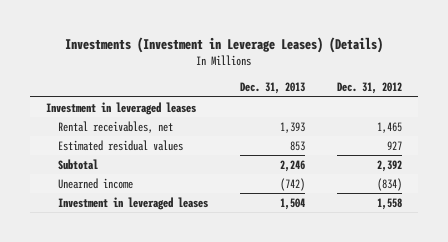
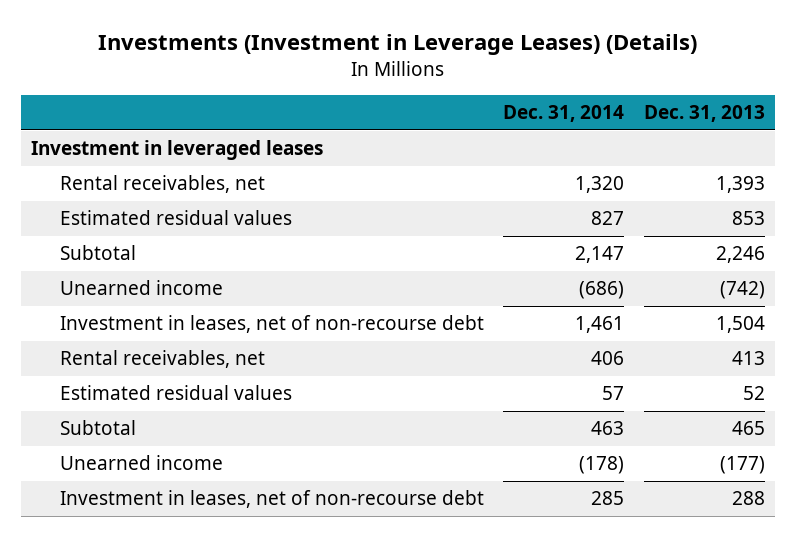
- | Dec. 31, 2013 | Dec. 31, 2012
+ | Dec. 31, 2014 | Dec. 31, 2013
- Investment in leveraged leases | 1,504 | 1,558
+ Investment in leases, net of non-recourse debt | 1,461 | 1,504
+ Rental receivables, net | 406 | 413
+ Estimated residual values | 57 | 52
+ Subtotal | 463 | 465
+ Unearned income | (178) | (177)
+ Investment in leases, net of non-recourse debt | 285 | 288

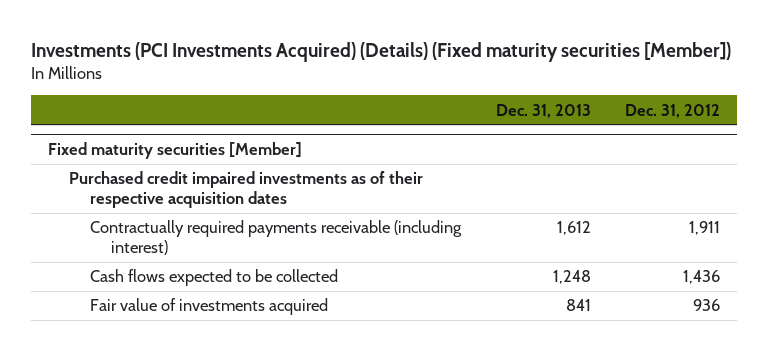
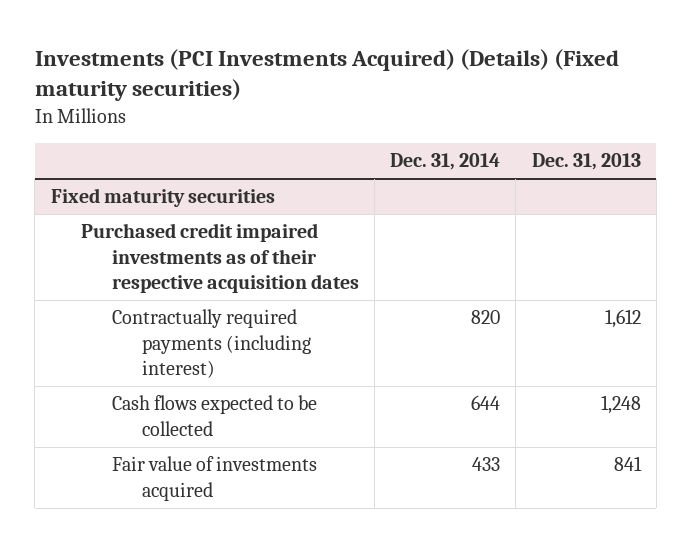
- Investments (PCI Investments Acquired) (Details) (Fixed maturity securities [Member])
+ Investments (PCI Investments Acquired) (Details) (Fixed maturity securities)
- | Dec. 31, 2013 | Dec. 31, 2012
+ | Dec. 31, 2014 | Dec. 31, 2013
- Fixed maturity securities [Member]
+ Fixed maturity securities
- Contractually required payments receivable (including interest) | 1,612 | 1,911
+ Contractually required payments (including interest) | 820 | 1,612

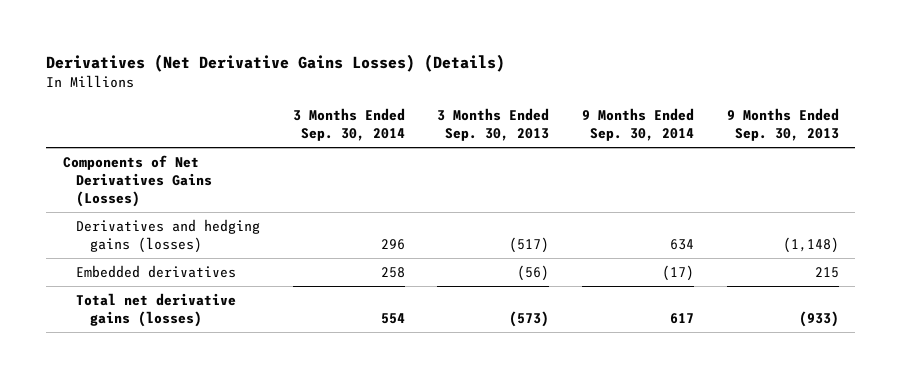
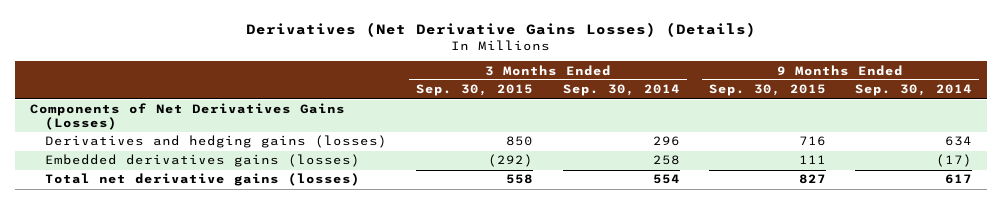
- | 3 Months Ended Sep. 30, 2014 | 3 Months Ended Sep. 30, 2013 | 9 Months Ended Sep. 30, 2014 | 9 Months Ended Sep. 30, 2013
+ | 3 Months Ended Sep. 30, 2015 | 3 Months Ended Sep. 30, 2014 | 9 Months Ended Sep. 30, 2015 | 9 Months Ended Sep. 30, 2014
- Embedded derivatives | 258 | (56) | (17) | 215
+ Embedded derivatives gains (losses) | (292) | 258 | 111 | (17)

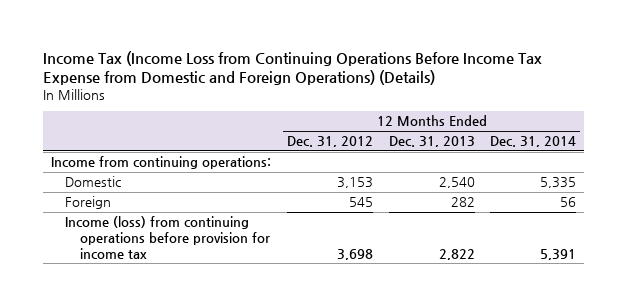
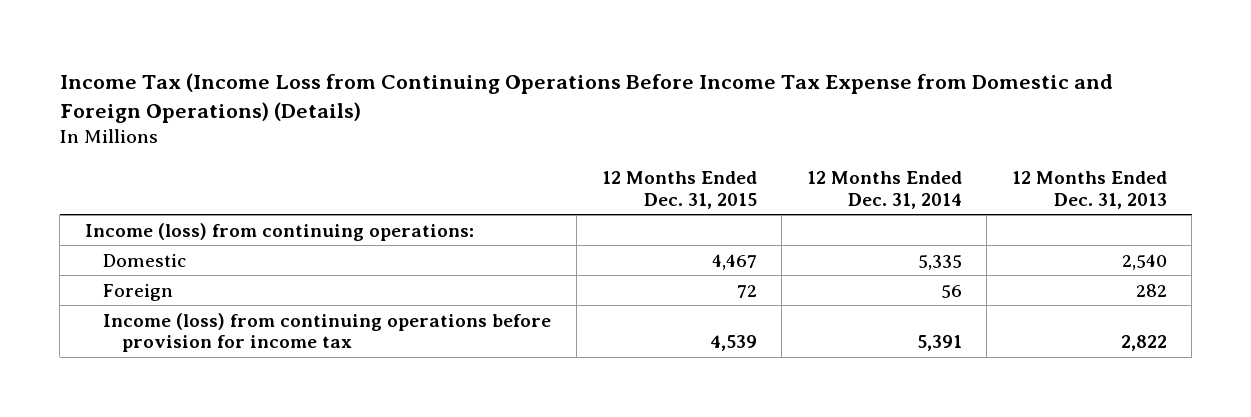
- | 12 Months Ended Dec. 31, 2012 | 12 Months Ended Dec. 31, 2013 | 12 Months Ended Dec. 31, 2014
+ | 12 Months Ended Dec. 31, 2015 | 12 Months Ended Dec. 31, 2014 | 12 Months Ended Dec. 31, 2013
- Income from continuing operations:
+ Income (loss) from continuing operations:

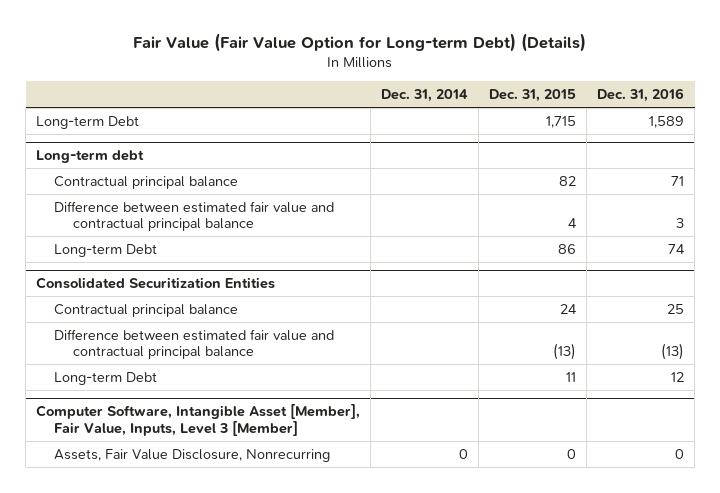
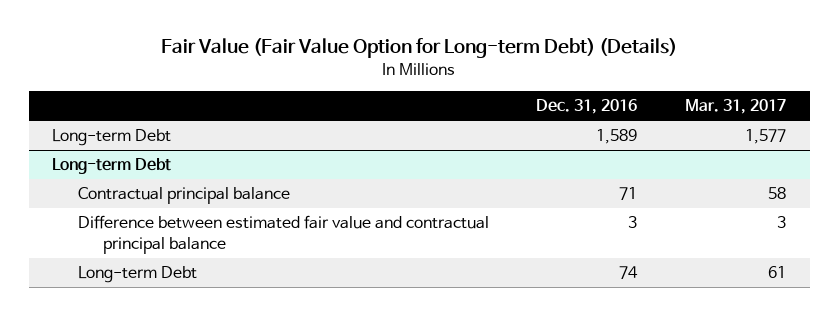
- | Dec. 31, 2014 | Dec. 31, 2015 | Dec. 31, 2016
+ | Dec. 31, 2016 | Mar. 31, 2017
- Long-term debt
+ Long-term Debt
- Consolidated Securitization Entities
- Contractual principal balance | | 24 | 25
- Difference between estimated fair value and contractual principal balance | | (13) | (13)
- Long-term Debt | | 11 | 12
- Computer Software, Intangible Asset [Member], Fair Value, Inputs, Level 3 [Member]
- Assets, Fair Value Disclosure, Nonrecurring | 0 | 0 | 0

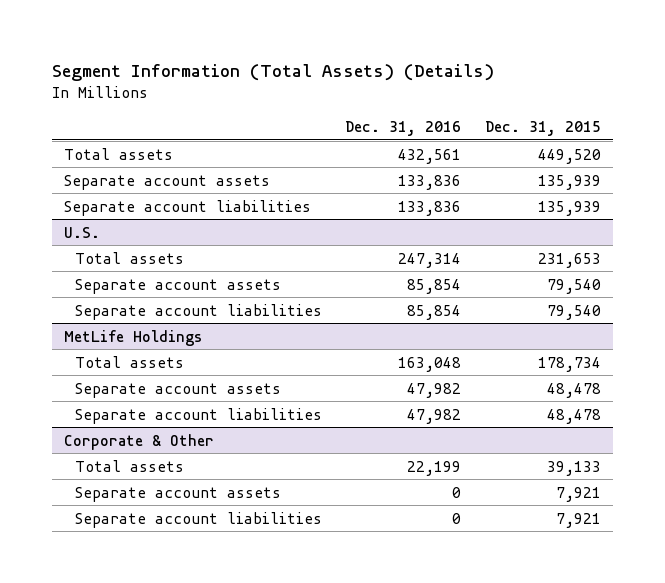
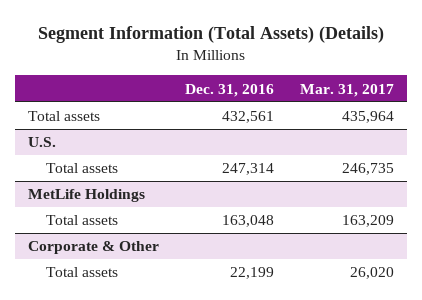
- | Dec. 31, 2016 | Dec. 31, 2015
+ | Dec. 31, 2016 | Mar. 31, 2017
- Separate account assets | 133,836 | 135,939
- Separate account liabilities | 133,836 | 135,939
@ U.S.
- Separate account assets | 85,854 | 79,540
- Separate account liabilities | 85,854 | 79,540
@ MetLife Holdings
- Separate account assets | 47,982 | 48,478
- Separate account liabilities | 47,982 | 48,478
@ Corporate & Other
- Separate account assets | 0 | 7,921
- Separate account liabilities | 0 | 7,921

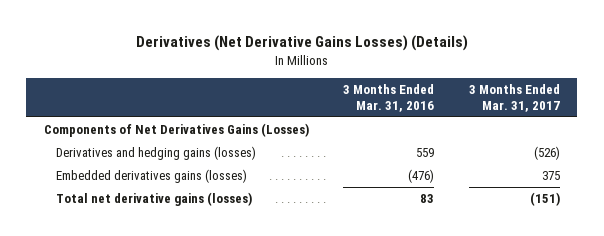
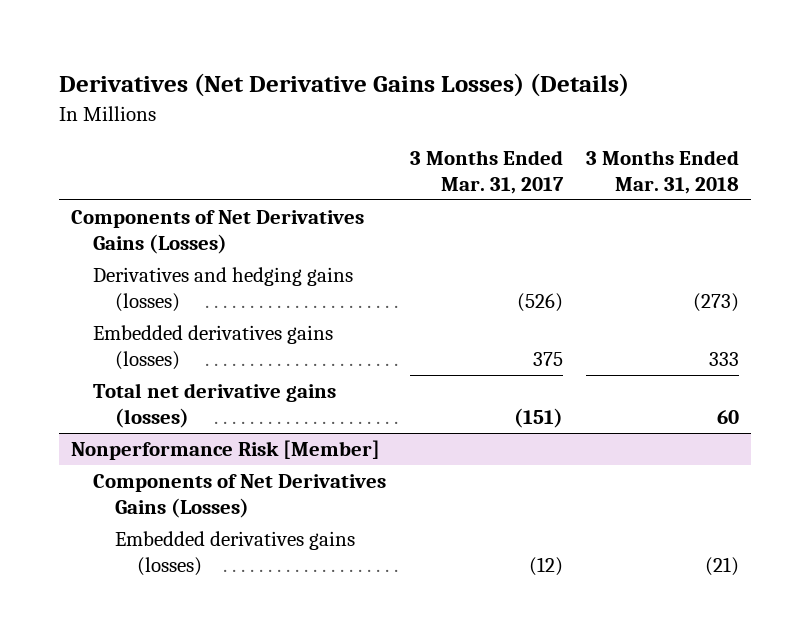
- | 3 Months Ended Mar. 31, 2016 | 3 Months Ended Mar. 31, 2017
+ | 3 Months Ended Mar. 31, 2017 | 3 Months Ended Mar. 31, 2018
+ Nonperformance Risk [Member]
+ Components of Net Derivatives Gains (Losses)
+ Embedded derivatives gains (losses) | (12) | (21)

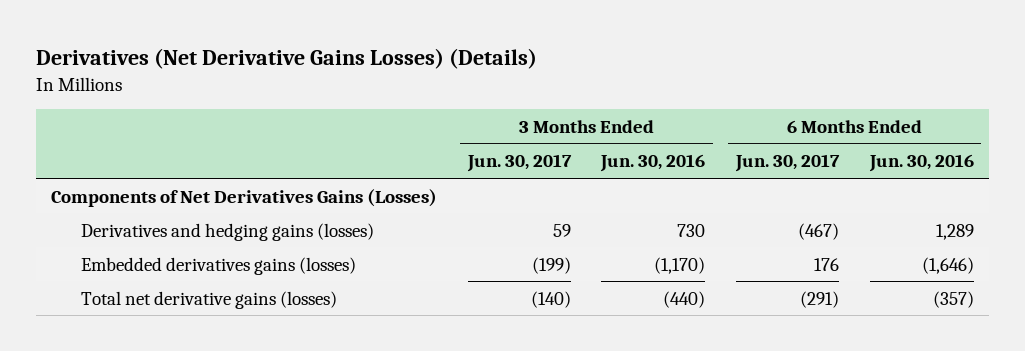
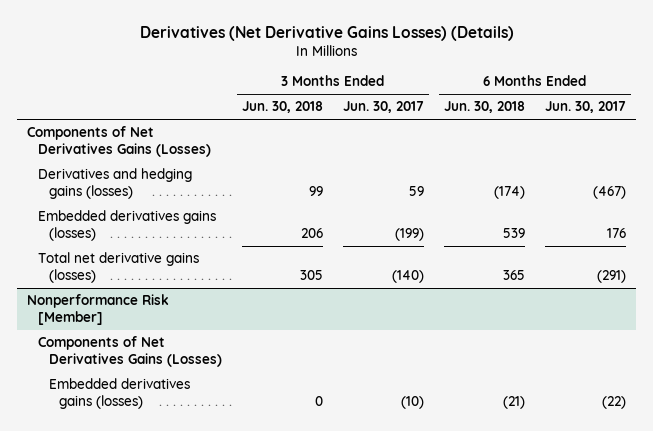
- | 3 Months Ended Jun. 30, 2017 | 3 Months Ended Jun. 30, 2016 | 6 Months Ended Jun. 30, 2017 | 6 Months Ended Jun. 30, 2016
+ | 3 Months Ended Jun. 30, 2018 | 3 Months Ended Jun. 30, 2017 | 6 Months Ended Jun. 30, 2018 | 6 Months Ended Jun. 30, 2017
+ Nonperformance Risk [Member]
+ Components of Net Derivatives Gains (Losses)
+ Embedded derivatives gains (losses) | 0 | (10) | (21) | (22)

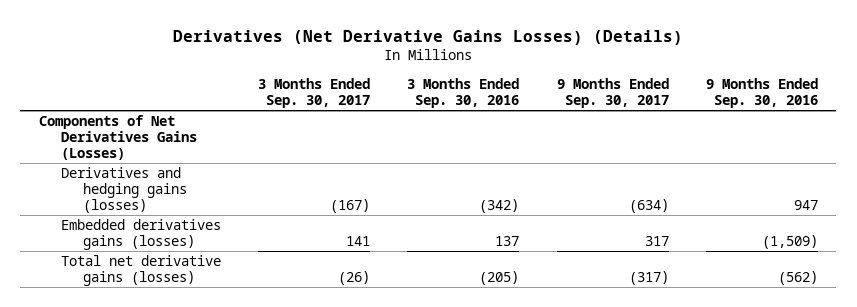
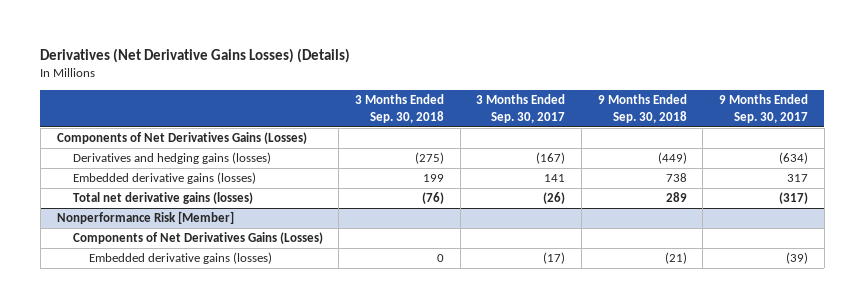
- | 3 Months Ended Sep. 30, 2017 | 3 Months Ended Sep. 30, 2016 | 9 Months Ended Sep. 30, 2017 | 9 Months Ended Sep. 30, 2016
+ | 3 Months Ended Sep. 30, 2018 | 3 Months Ended Sep. 30, 2017 | 9 Months Ended Sep. 30, 2018 | 9 Months Ended Sep. 30, 2017
- Embedded derivatives gains (losses) | 141 | 137 | 317 | (1,509)
+ Embedded derivative gains (losses) | 199 | 141 | 738 | 317
+ Nonperformance Risk [Member]
+ Components of Net Derivatives Gains (Losses)
+ Embedded derivative gains (losses) | 0 | (17) | (21) | (39)

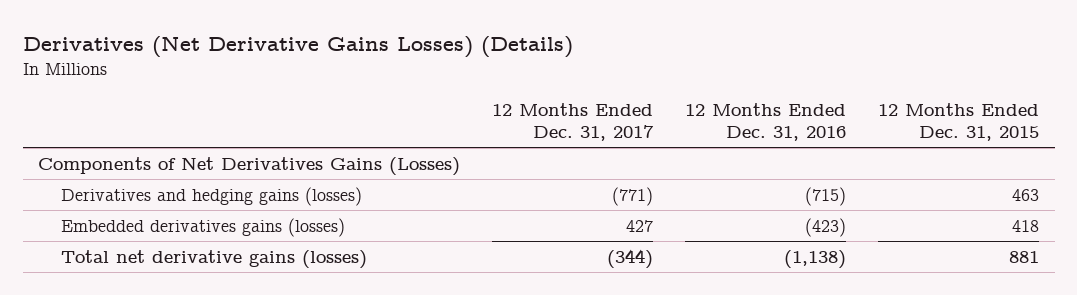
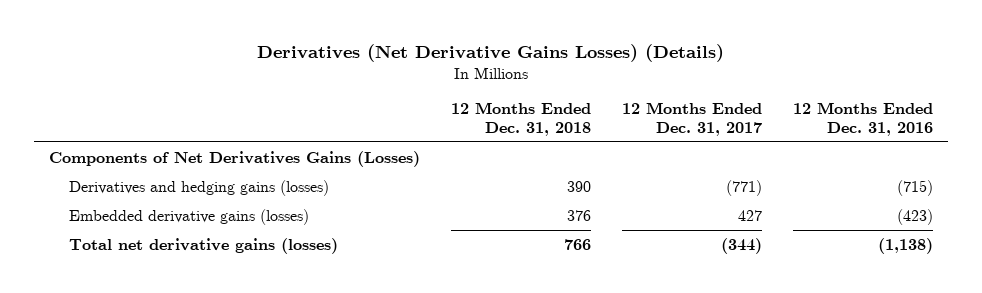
- | 12 Months Ended Dec. 31, 2017 | 12 Months Ended Dec. 31, 2016 | 12 Months Ended Dec. 31, 2015
+ | 12 Months Ended Dec. 31, 2018 | 12 Months Ended Dec. 31, 2017 | 12 Months Ended Dec. 31, 2016
- Embedded derivatives gains (losses) | 427 | (423) | 418
+ Embedded derivative gains (losses) | 376 | 427 | (423)

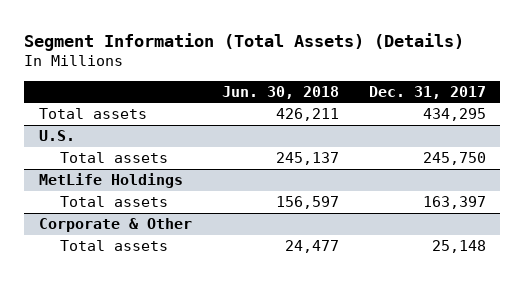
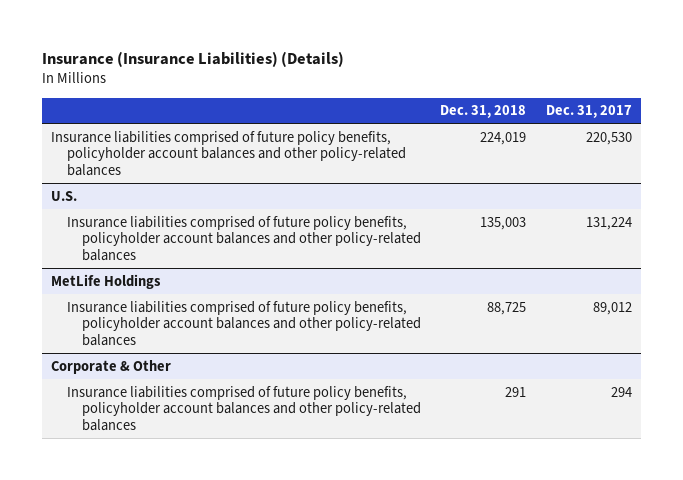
- Segment Information (Total Assets) (Details)
+ Insurance (Insurance Liabilities) (Details)
- | Jun. 30, 2018 | Dec. 31, 2017
+ | Dec. 31, 2018 | Dec. 31, 2017
- Total assets | 426,211 | 434,295
+ Insurance liabilities comprised of future policy benefits, policyholder account balances and other policy-related balances | 224,019 | 220,530
@ U.S.
- Total assets | 245,137 | 245,750
+ Insurance liabilities comprised of future policy benefits, policyholder account balances and other policy-related balances | 135,003 | 131,224
@ MetLife Holdings
- Total assets | 156,597 | 163,397
+ Insurance liabilities comprised of future policy benefits, policyholder account balances and other policy-related balances | 88,725 | 89,012
@ Corporate & Other
- Total assets | 24,477 | 25,148
+ Insurance liabilities comprised of future policy benefits, policyholder account balances and other policy-related balances | 291 | 294

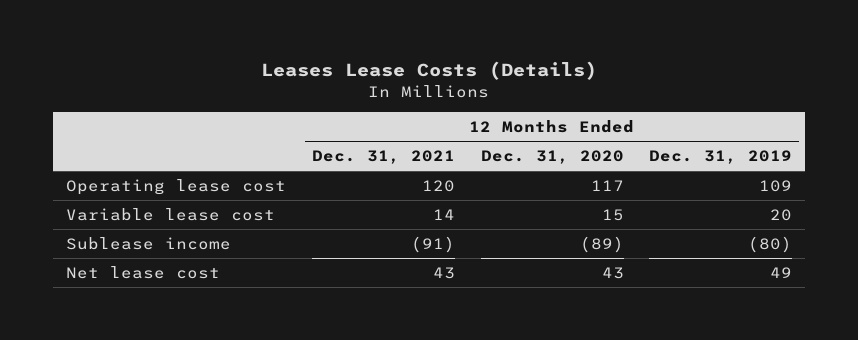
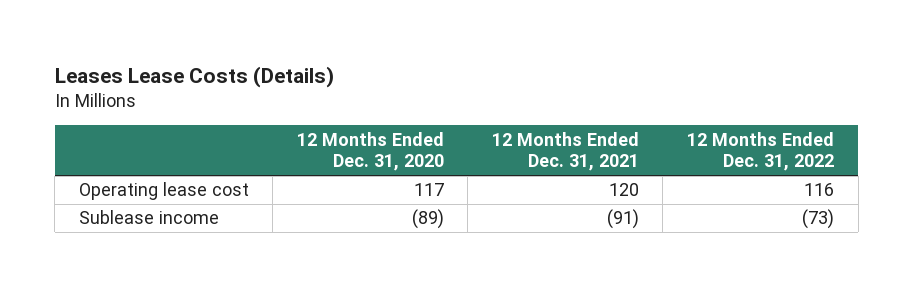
- | 12 Months Ended Dec. 31, 2021 | 12 Months Ended Dec. 31, 2020 | 12 Months Ended Dec. 31, 2019
+ | 12 Months Ended Dec. 31, 2020 | 12 Months Ended Dec. 31, 2021 | 12 Months Ended Dec. 31, 2022
- Variable lease cost | 14 | 15 | 20
- Net lease cost | 43 | 43 | 49

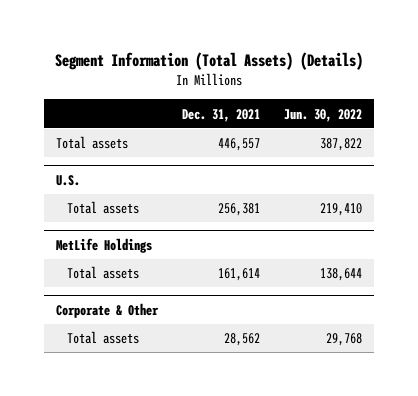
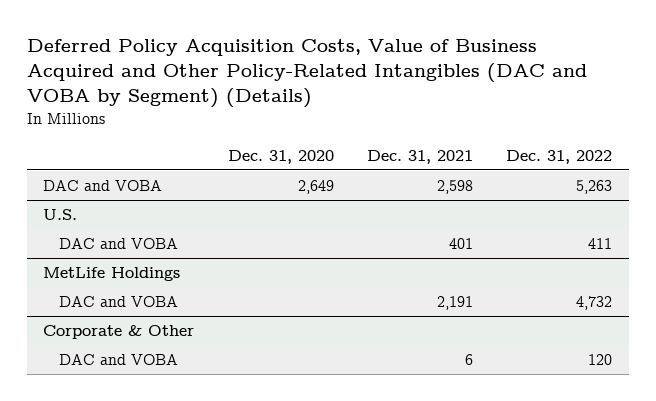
- Segment Information (Total Assets) (Details)
+ Deferred Policy Acquisition Costs, Value of Business Acquired and Other Policy-Related Intangibles (DAC and VOBA by Segment) (Details)
- | Dec. 31, 2021 | Jun. 30, 2022
+ | Dec. 31, 2020 | Dec. 31, 2021 | Dec. 31, 2022
- Total assets | 446,557 | 387,822
+ DAC and VOBA | 2,649 | 2,598 | 5,263
@ U.S.
- Total assets | 256,381 | 219,410
+ DAC and VOBA | | 401 | 411
@ MetLife Holdings
- Total assets | 161,614 | 138,644
+ DAC and VOBA | | 2,191 | 4,732
@ Corporate & Other
- Total assets | 28,562 | 29,768
+ DAC and VOBA | | 6 | 120

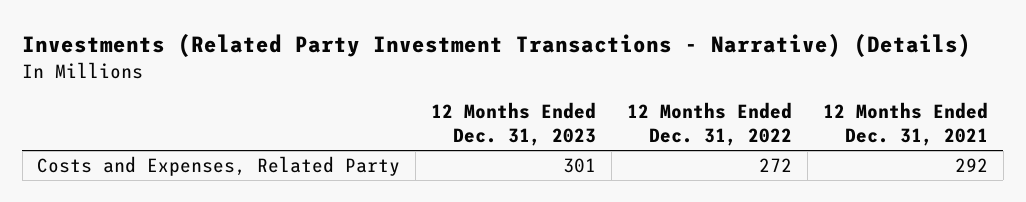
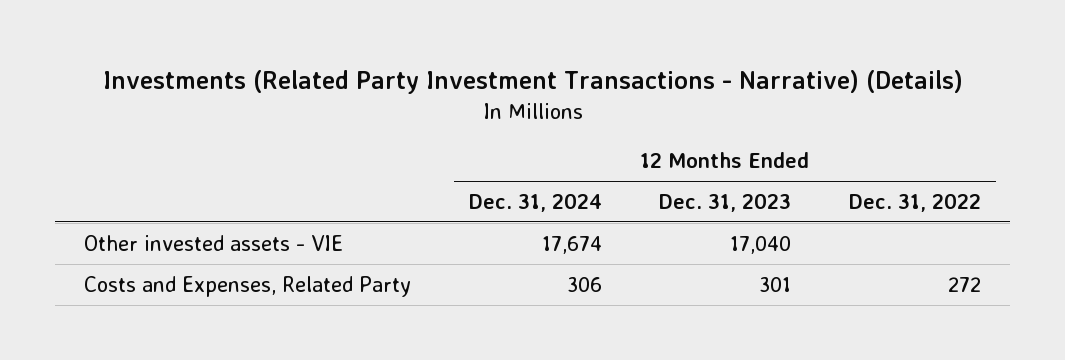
- | 12 Months Ended Dec. 31, 2023 | 12 Months Ended Dec. 31, 2022 | 12 Months Ended Dec. 31, 2021
+ | 12 Months Ended Dec. 31, 2024 | 12 Months Ended Dec. 31, 2023 | 12 Months Ended Dec. 31, 2022
+ Other invested assets - VIE | 17,674 | 17,040 |

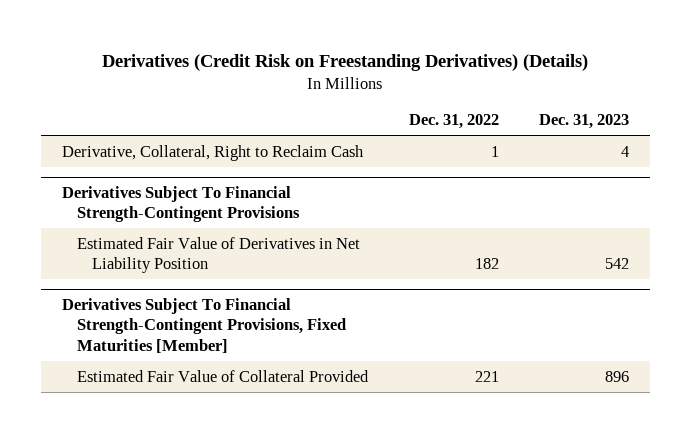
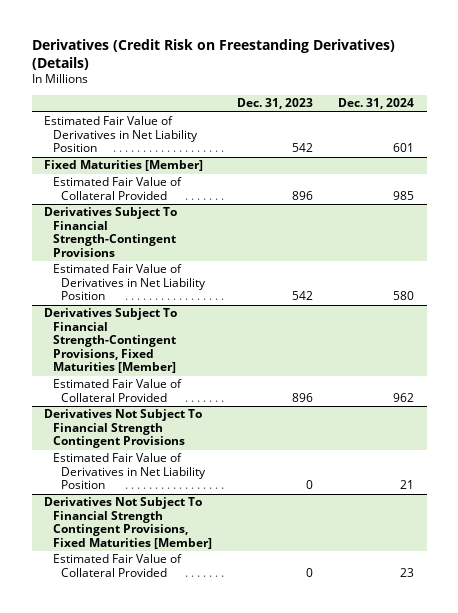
- | Dec. 31, 2022 | Dec. 31, 2023
+ | Dec. 31, 2023 | Dec. 31, 2024
- Derivative, Collateral, Right to Reclaim Cash | 1 | 4
+ Estimated Fair Value of Derivatives in Net Liability Position | 542 | 601
+ Fixed Maturities [Member]
+ Estimated Fair Value of Collateral Provided | 896 | 985
+ Derivatives Not Subject To Financial Strength Contingent Provisions
+ Estimated Fair Value of Derivatives in Net Liability Position | 0 | 21
+ Derivatives Not Subject To Financial Strength Contingent Provisions, Fixed Maturities [Member]
+ Estimated Fair Value of Collateral Provided | 0 | 23

